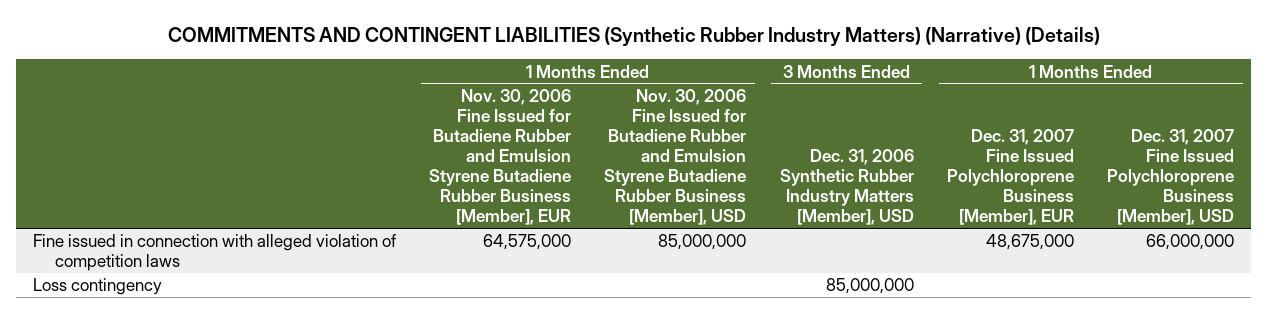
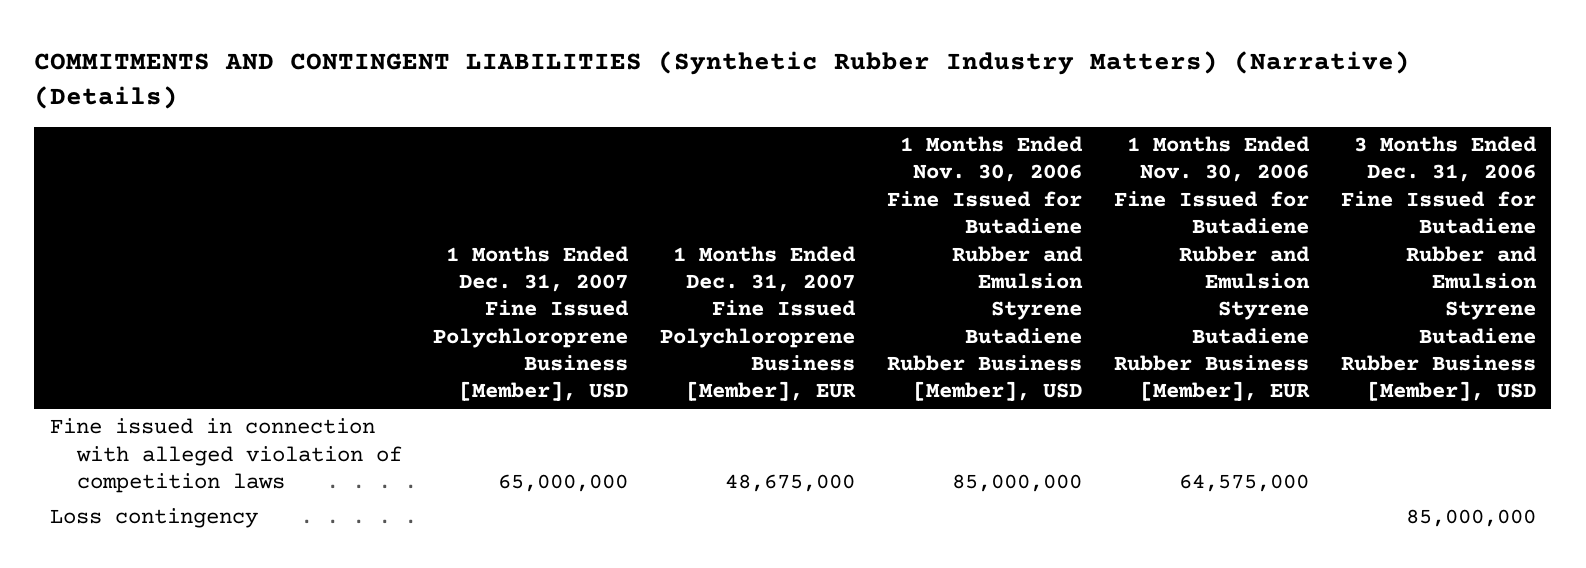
- | 1 Months Ended Nov. 30, 2006 Fine Issued for Butadiene Rubber and Emulsion Styrene Butadiene Rubber Business [Member], EUR | 1 Months Ended Nov. 30, 2006 Fine Issued for Butadiene Rubber and Emulsion Styrene Butadiene Rubber Business [Member], USD | 3 Months Ended Dec. 31, 2006 Synthetic Rubber Industry Matters [Member], USD | 1 Months Ended Dec. 31, 2007 Fine Issued Polychloroprene Business [Member], EUR | 1 Months Ended Dec. 31, 2007 Fine Issued Polychloroprene Business [Member], USD
+ | 1 Months Ended Dec. 31, 2007 Fine Issued Polychloroprene Business [Member], USD | 1 Months Ended Dec. 31, 2007 Fine Issued Polychloroprene Business [Member], EUR | 1 Months Ended Nov. 30, 2006 Fine Issued for Butadiene Rubber and Emulsion Styrene Butadiene Rubber Business [Member], USD | 1 Months Ended Nov. 30, 2006 Fine Issued for Butadiene Rubber and Emulsion Styrene Butadiene Rubber Business [Member], EUR | 3 Months Ended Dec. 31, 2006 Fine Issued for Butadiene Rubber and Emulsion Styrene Butadiene Rubber Business [Member], USD
- Fine issued in connection with alleged violation of competition laws | 64,575,000 | 85,000,000 | | 48,675,000 | 66,000,000
+ Fine issued in connection with alleged violation of competition laws | 65,000,000 | 48,675,000 | 85,000,000 | 64,575,000 |

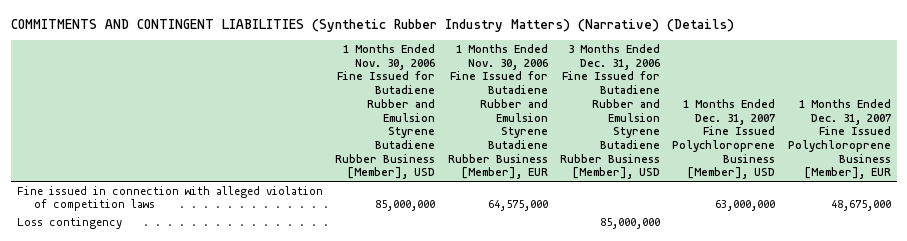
- | 1 Months Ended Dec. 31, 2007 Fine Issued Polychloroprene Business [Member], USD | 1 Months Ended Dec. 31, 2007 Fine Issued Polychloroprene Business [Member], EUR | 1 Months Ended Nov. 30, 2006 Fine Issued for Butadiene Rubber and Emulsion Styrene Butadiene Rubber Business [Member], USD | 1 Months Ended Nov. 30, 2006 Fine Issued for Butadiene Rubber and Emulsion Styrene Butadiene Rubber Business [Member], EUR | 3 Months Ended Dec. 31, 2006 Fine Issued for Butadiene Rubber and Emulsion Styrene Butadiene Rubber Business [Member], USD
+ | 1 Months Ended Nov. 30, 2006 Fine Issued for Butadiene Rubber and Emulsion Styrene Butadiene Rubber Business [Member], USD | 1 Months Ended Nov. 30, 2006 Fine Issued for Butadiene Rubber and Emulsion Styrene Butadiene Rubber Business [Member], EUR | 3 Months Ended Dec. 31, 2006 Fine Issued for Butadiene Rubber and Emulsion Styrene Butadiene Rubber Business [Member], USD | 1 Months Ended Dec. 31, 2007 Fine Issued Polychloroprene Business [Member], USD | 1 Months Ended Dec. 31, 2007 Fine Issued Polychloroprene Business [Member], EUR
- Fine issued in connection with alleged violation of competition laws | 65,000,000 | 48,675,000 | 85,000,000 | 64,575,000 |
+ Fine issued in connection with alleged violation of competition laws | 85,000,000 | 64,575,000 | | 63,000,000 | 48,675,000

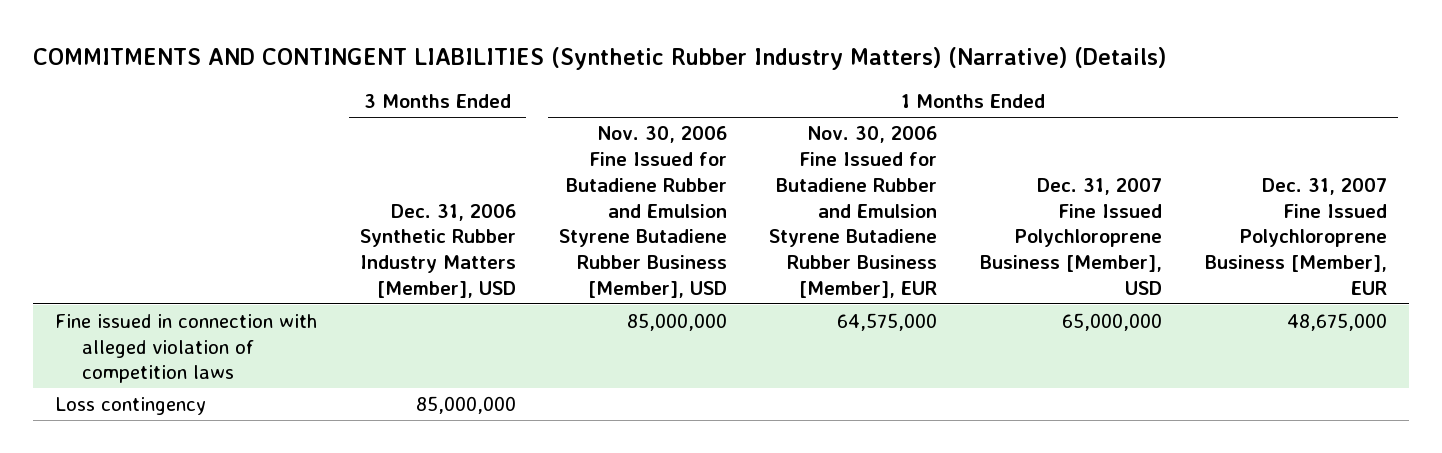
- | 1 Months Ended Nov. 30, 2006 Fine Issued for Butadiene Rubber and Emulsion Styrene Butadiene Rubber Business [Member], USD | 1 Months Ended Nov. 30, 2006 Fine Issued for Butadiene Rubber and Emulsion Styrene Butadiene Rubber Business [Member], EUR | 3 Months Ended Dec. 31, 2006 Fine Issued for Butadiene Rubber and Emulsion Styrene Butadiene Rubber Business [Member], USD | 1 Months Ended Dec. 31, 2007 Fine Issued Polychloroprene Business [Member], USD | 1 Months Ended Dec. 31, 2007 Fine Issued Polychloroprene Business [Member], EUR
+ | 3 Months Ended Dec. 31, 2006 Synthetic Rubber Industry Matters [Member], USD | 1 Months Ended Nov. 30, 2006 Fine Issued for Butadiene Rubber and Emulsion Styrene Butadiene Rubber Business [Member], USD | 1 Months Ended Nov. 30, 2006 Fine Issued for Butadiene Rubber and Emulsion Styrene Butadiene Rubber Business [Member], EUR | 1 Months Ended Dec. 31, 2007 Fine Issued Polychloroprene Business [Member], USD | 1 Months Ended Dec. 31, 2007 Fine Issued Polychloroprene Business [Member], EUR
- Fine issued in connection with alleged violation of competition laws | 85,000,000 | 64,575,000 | | 63,000,000 | 48,675,000
+ Fine issued in connection with alleged violation of competition laws | | 85,000,000 | 64,575,000 | 65,000,000 | 48,675,000

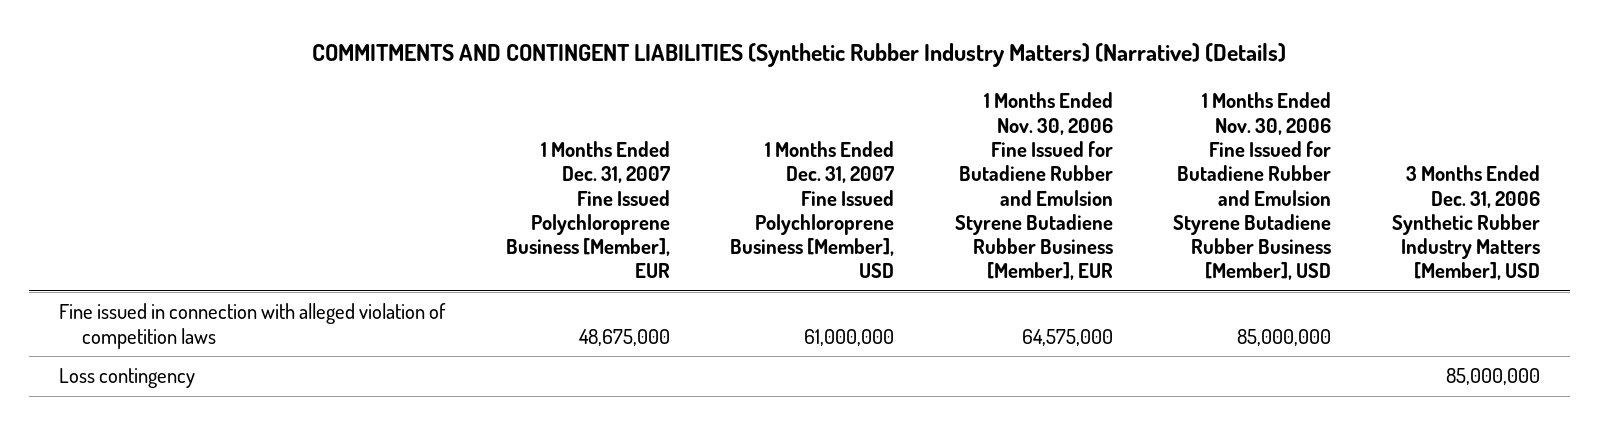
- | 3 Months Ended Dec. 31, 2006 Synthetic Rubber Industry Matters [Member], USD | 1 Months Ended Nov. 30, 2006 Fine Issued for Butadiene Rubber and Emulsion Styrene Butadiene Rubber Business [Member], USD | 1 Months Ended Nov. 30, 2006 Fine Issued for Butadiene Rubber and Emulsion Styrene Butadiene Rubber Business [Member], EUR | 1 Months Ended Dec. 31, 2007 Fine Issued Polychloroprene Business [Member], USD | 1 Months Ended Dec. 31, 2007 Fine Issued Polychloroprene Business [Member], EUR
+ | 1 Months Ended Dec. 31, 2007 Fine Issued Polychloroprene Business [Member], EUR | 1 Months Ended Dec. 31, 2007 Fine Issued Polychloroprene Business [Member], USD | 1 Months Ended Nov. 30, 2006 Fine Issued for Butadiene Rubber and Emulsion Styrene Butadiene Rubber Business [Member], EUR | 1 Months Ended Nov. 30, 2006 Fine Issued for Butadiene Rubber and Emulsion Styrene Butadiene Rubber Business [Member], USD | 3 Months Ended Dec. 31, 2006 Synthetic Rubber Industry Matters [Member], USD
- Fine issued in connection with alleged violation of competition laws | | 85,000,000 | 64,575,000 | 65,000,000 | 48,675,000
+ Fine issued in connection with alleged violation of competition laws | 48,675,000 | 61,000,000 | 64,575,000 | 85,000,000 |

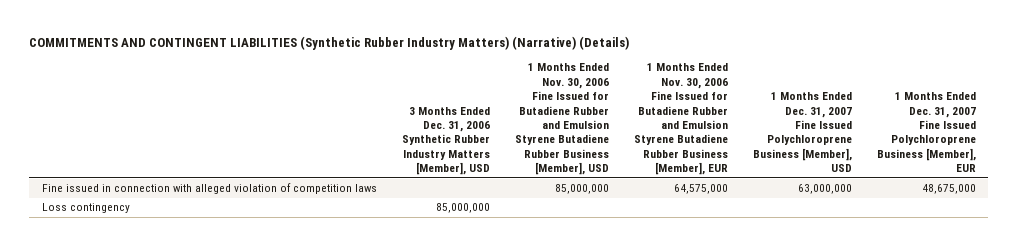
- | 1 Months Ended Dec. 31, 2007 Fine Issued Polychloroprene Business [Member], EUR | 1 Months Ended Dec. 31, 2007 Fine Issued Polychloroprene Business [Member], USD | 1 Months Ended Nov. 30, 2006 Fine Issued for Butadiene Rubber and Emulsion Styrene Butadiene Rubber Business [Member], EUR | 1 Months Ended Nov. 30, 2006 Fine Issued for Butadiene Rubber and Emulsion Styrene Butadiene Rubber Business [Member], USD | 3 Months Ended Dec. 31, 2006 Synthetic Rubber Industry Matters [Member], USD
+ | 3 Months Ended Dec. 31, 2006 Synthetic Rubber Industry Matters [Member], USD | 1 Months Ended Nov. 30, 2006 Fine Issued for Butadiene Rubber and Emulsion Styrene Butadiene Rubber Business [Member], USD | 1 Months Ended Nov. 30, 2006 Fine Issued for Butadiene Rubber and Emulsion Styrene Butadiene Rubber Business [Member], EUR | 1 Months Ended Dec. 31, 2007 Fine Issued Polychloroprene Business [Member], USD | 1 Months Ended Dec. 31, 2007 Fine Issued Polychloroprene Business [Member], EUR
- Fine issued in connection with alleged violation of competition laws | 48,675,000 | 61,000,000 | 64,575,000 | 85,000,000 |
+ Fine issued in connection with alleged violation of competition laws | | 85,000,000 | 64,575,000 | 63,000,000 | 48,675,000

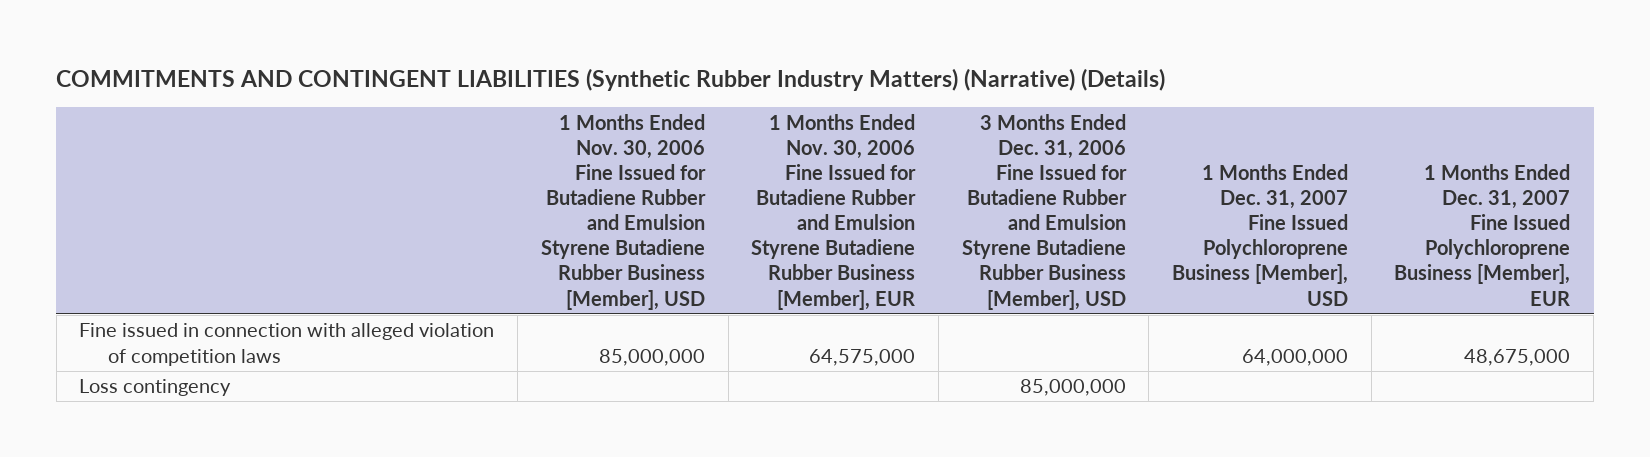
- | 3 Months Ended Dec. 31, 2006 Synthetic Rubber Industry Matters [Member], USD | 1 Months Ended Nov. 30, 2006 Fine Issued for Butadiene Rubber and Emulsion Styrene Butadiene Rubber Business [Member], USD | 1 Months Ended Nov. 30, 2006 Fine Issued for Butadiene Rubber and Emulsion Styrene Butadiene Rubber Business [Member], EUR | 1 Months Ended Dec. 31, 2007 Fine Issued Polychloroprene Business [Member], USD | 1 Months Ended Dec. 31, 2007 Fine Issued Polychloroprene Business [Member], EUR
+ | 1 Months Ended Nov. 30, 2006 Fine Issued for Butadiene Rubber and Emulsion Styrene Butadiene Rubber Business [Member], USD | 1 Months Ended Nov. 30, 2006 Fine Issued for Butadiene Rubber and Emulsion Styrene Butadiene Rubber Business [Member], EUR | 3 Months Ended Dec. 31, 2006 Fine Issued for Butadiene Rubber and Emulsion Styrene Butadiene Rubber Business [Member], USD | 1 Months Ended Dec. 31, 2007 Fine Issued Polychloroprene Business [Member], USD | 1 Months Ended Dec. 31, 2007 Fine Issued Polychloroprene Business [Member], EUR
- Fine issued in connection with alleged violation of competition laws | | 85,000,000 | 64,575,000 | 63,000,000 | 48,675,000
+ Fine issued in connection with alleged violation of competition laws | 85,000,000 | 64,575,000 | | 64,000,000 | 48,675,000

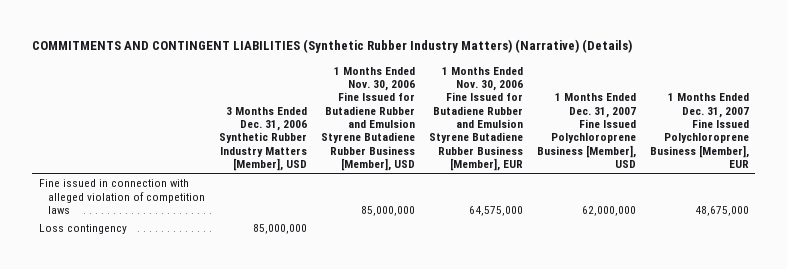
- | 1 Months Ended Nov. 30, 2006 Fine Issued for Butadiene Rubber and Emulsion Styrene Butadiene Rubber Business [Member], USD | 1 Months Ended Nov. 30, 2006 Fine Issued for Butadiene Rubber and Emulsion Styrene Butadiene Rubber Business [Member], EUR | 3 Months Ended Dec. 31, 2006 Fine Issued for Butadiene Rubber and Emulsion Styrene Butadiene Rubber Business [Member], USD | 1 Months Ended Dec. 31, 2007 Fine Issued Polychloroprene Business [Member], USD | 1 Months Ended Dec. 31, 2007 Fine Issued Polychloroprene Business [Member], EUR
+ | 3 Months Ended Dec. 31, 2006 Synthetic Rubber Industry Matters [Member], USD | 1 Months Ended Nov. 30, 2006 Fine Issued for Butadiene Rubber and Emulsion Styrene Butadiene Rubber Business [Member], USD | 1 Months Ended Nov. 30, 2006 Fine Issued for Butadiene Rubber and Emulsion Styrene Butadiene Rubber Business [Member], EUR | 1 Months Ended Dec. 31, 2007 Fine Issued Polychloroprene Business [Member], USD | 1 Months Ended Dec. 31, 2007 Fine Issued Polychloroprene Business [Member], EUR
- Fine issued in connection with alleged violation of competition laws | 85,000,000 | 64,575,000 | | 64,000,000 | 48,675,000
+ Fine issued in connection with alleged violation of competition laws | | 85,000,000 | 64,575,000 | 62,000,000 | 48,675,000

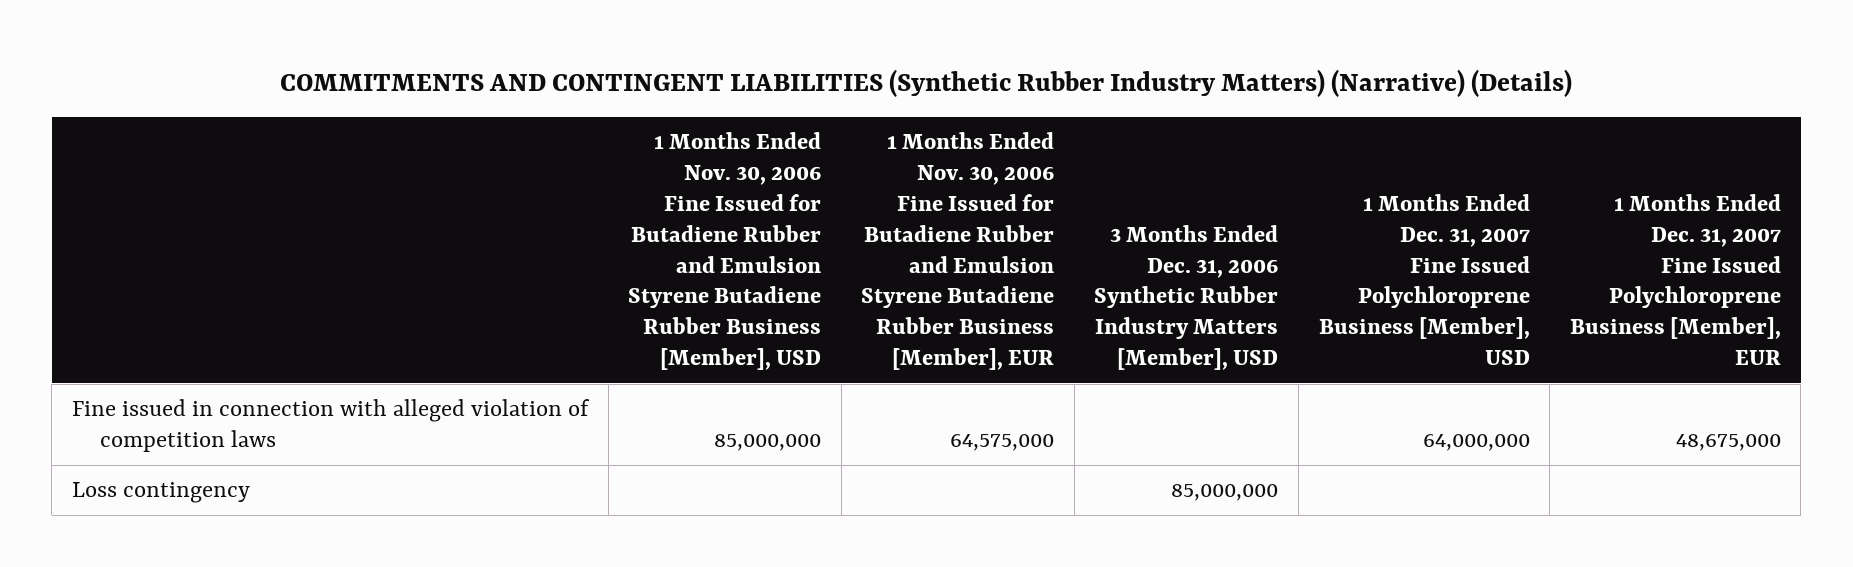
- | 3 Months Ended Dec. 31, 2006 Synthetic Rubber Industry Matters [Member], USD | 1 Months Ended Nov. 30, 2006 Fine Issued for Butadiene Rubber and Emulsion Styrene Butadiene Rubber Business [Member], USD | 1 Months Ended Nov. 30, 2006 Fine Issued for Butadiene Rubber and Emulsion Styrene Butadiene Rubber Business [Member], EUR | 1 Months Ended Dec. 31, 2007 Fine Issued Polychloroprene Business [Member], USD | 1 Months Ended Dec. 31, 2007 Fine Issued Polychloroprene Business [Member], EUR
+ | 1 Months Ended Nov. 30, 2006 Fine Issued for Butadiene Rubber and Emulsion Styrene Butadiene Rubber Business [Member], USD | 1 Months Ended Nov. 30, 2006 Fine Issued for Butadiene Rubber and Emulsion Styrene Butadiene Rubber Business [Member], EUR | 3 Months Ended Dec. 31, 2006 Synthetic Rubber Industry Matters [Member], USD | 1 Months Ended Dec. 31, 2007 Fine Issued Polychloroprene Business [Member], USD | 1 Months Ended Dec. 31, 2007 Fine Issued Polychloroprene Business [Member], EUR
- Fine issued in connection with alleged violation of competition laws | | 85,000,000 | 64,575,000 | 62,000,000 | 48,675,000
+ Fine issued in connection with alleged violation of competition laws | 85,000,000 | 64,575,000 | | 64,000,000 | 48,675,000

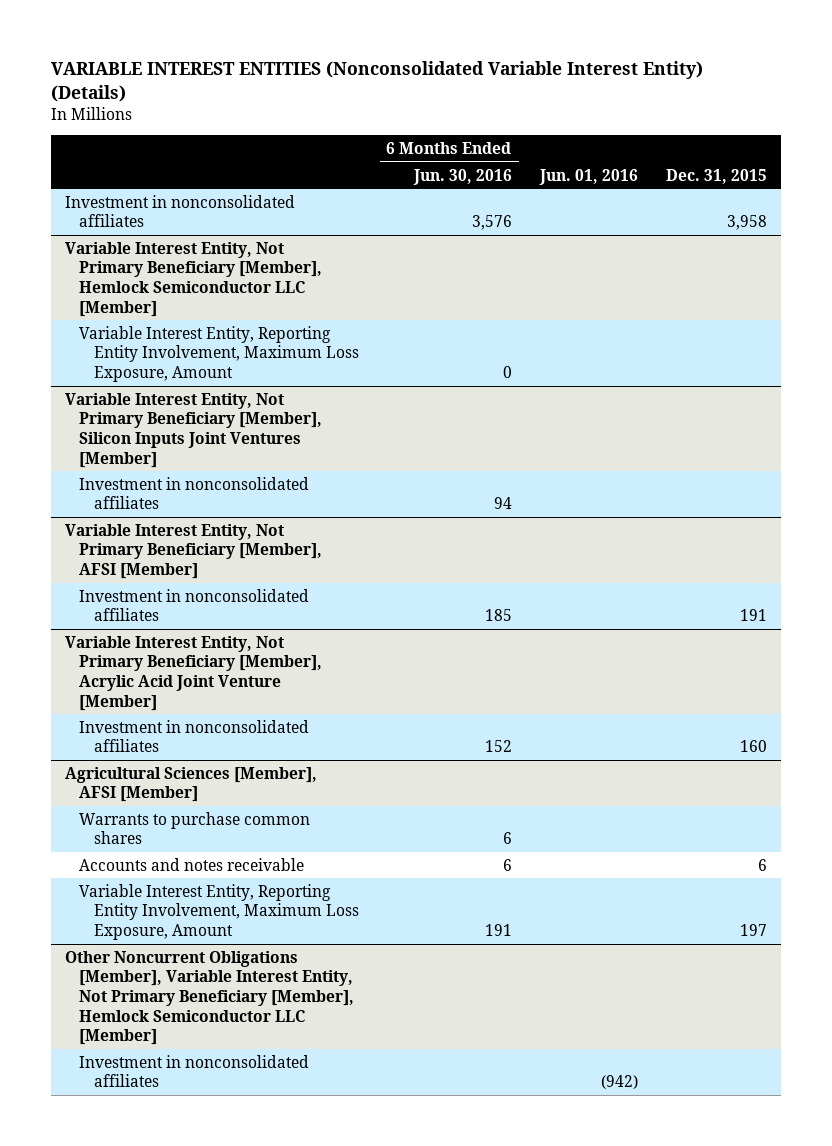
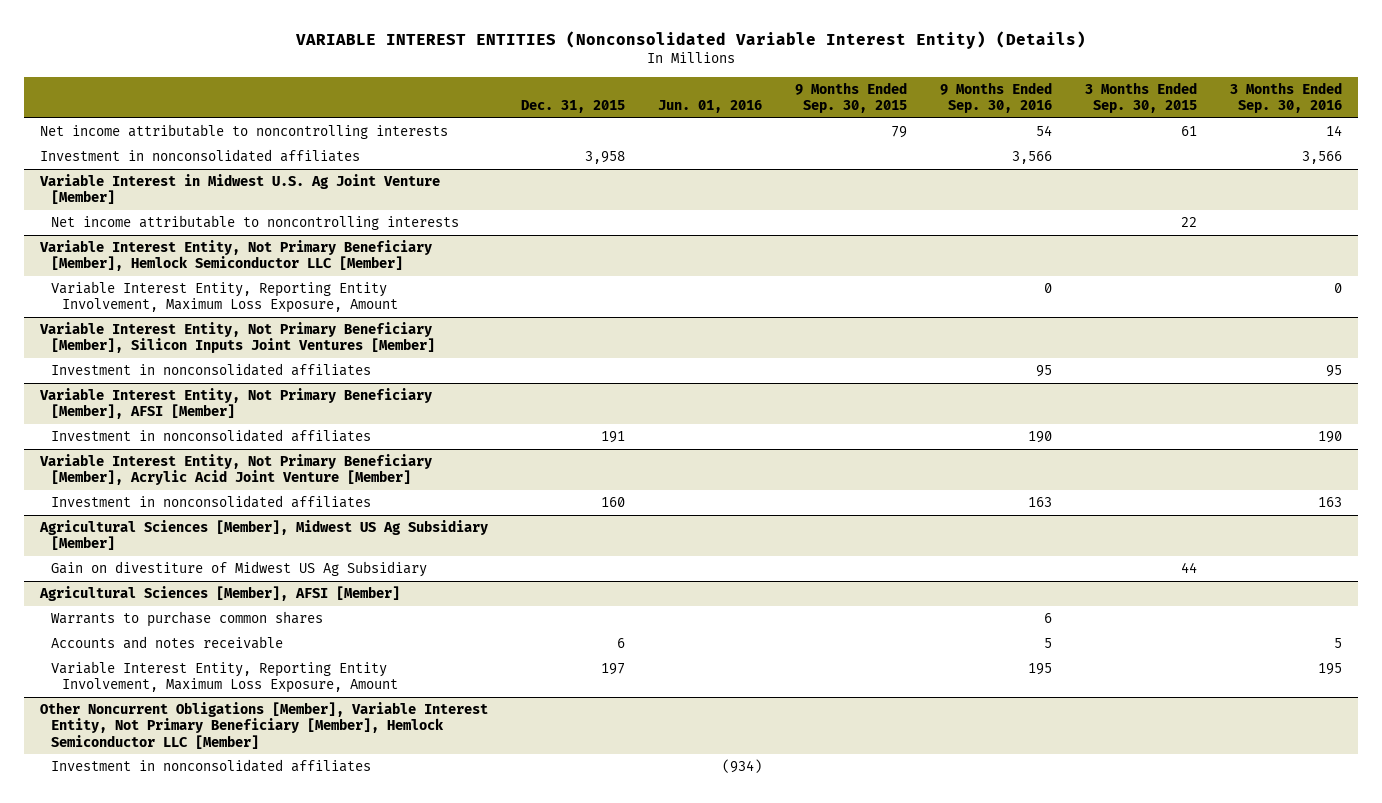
- | 6 Months Ended Jun. 30, 2016 | Jun. 01, 2016 | Dec. 31, 2015
+ | Dec. 31, 2015 | Jun. 01, 2016 | 9 Months Ended Sep. 30, 2015 | 9 Months Ended Sep. 30, 2016 | 3 Months Ended Sep. 30, 2015 | 3 Months Ended Sep. 30, 2016
+ Net income attributable to noncontrolling interests | | | 79 | 54 | 61 | 14
+ Variable Interest in Midwest U.S. Ag Joint Venture [Member]
+ Net income attributable to noncontrolling interests | | | | | 22 |
+ Agricultural Sciences [Member], Midwest US Ag Subsidiary [Member]
+ Gain on divestiture of Midwest US Ag Subsidiary | | | | | 44 |
@ Other Noncurrent Obligations [Member], Variable Interest Entity, Not Primary Beneficiary [Member], Hemlock Semiconductor LLC [Member]
- Investment in nonconsolidated affiliates | | (942) |
+ Investment in nonconsolidated affiliates | | (934) | | | |

